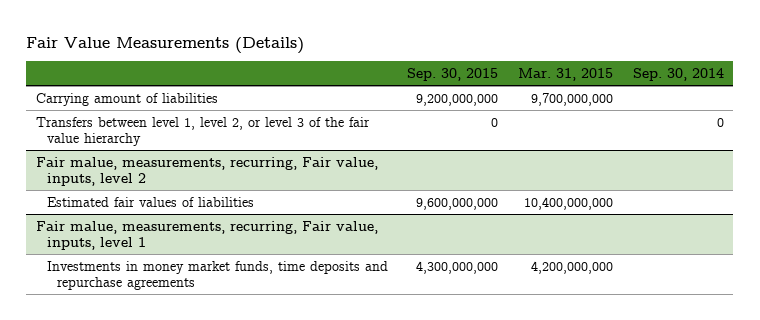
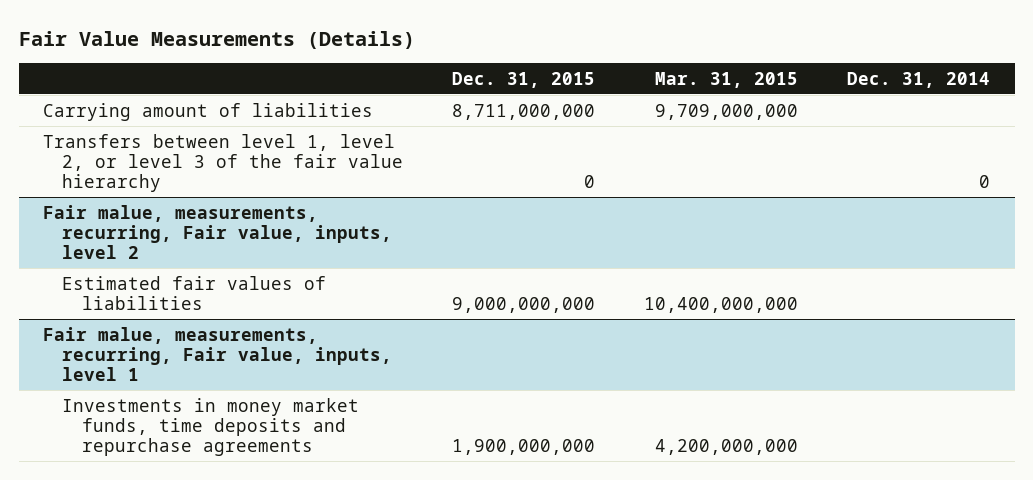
- | Sep. 30, 2015 | Mar. 31, 2015 | Sep. 30, 2014
+ | Dec. 31, 2015 | Mar. 31, 2015 | Dec. 31, 2014
- Carrying amount of liabilities | 9,200,000,000 | 9,700,000,000 |
+ Carrying amount of liabilities | 8,711,000,000 | 9,709,000,000 |

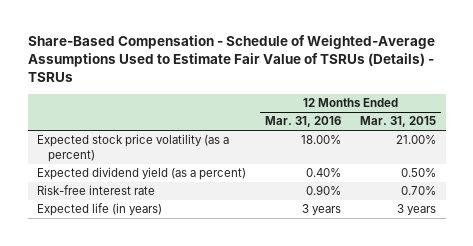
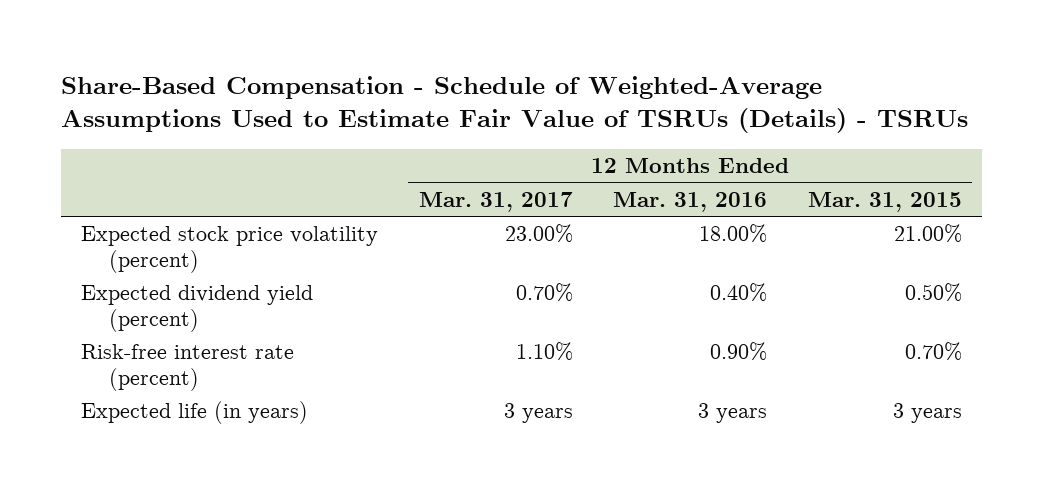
- | 12 Months Ended Mar. 31, 2016 | 12 Months Ended Mar. 31, 2015
+ | 12 Months Ended Mar. 31, 2017 | 12 Months Ended Mar. 31, 2016 | 12 Months Ended Mar. 31, 2015
- Expected stock price volatility (as a percent) | 18.00% | 21.00%
- Expected dividend yield (as a percent) | 0.40% | 0.50%
- Risk-free interest rate | 0.90% | 0.70%
+ Expected stock price volatility (percent) | 23.00% | 18.00% | 21.00%
+ Expected dividend yield (percent) | 0.70% | 0.40% | 0.50%
+ Risk-free interest rate (percent) | 1.10% | 0.90% | 0.70%

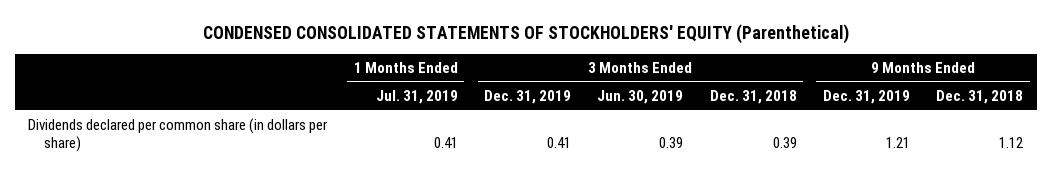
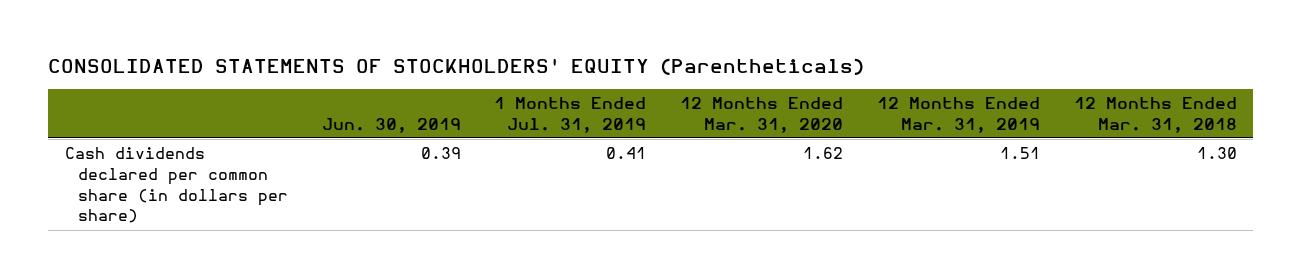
- CONDENSED CONSOLIDATED STATEMENTS OF STOCKHOLDERS' EQUITY (Parenthetical)
+ CONSOLIDATED STATEMENTS OF STOCKHOLDERS' EQUITY (Parentheticals)
- | 1 Months Ended Jul. 31, 2019 | 3 Months Ended Dec. 31, 2019 | 3 Months Ended Jun. 30, 2019 | 3 Months Ended Dec. 31, 2018 | 9 Months Ended Dec. 31, 2019 | 9 Months Ended Dec. 31, 2018
+ | Jun. 30, 2019 | 1 Months Ended Jul. 31, 2019 | 12 Months Ended Mar. 31, 2020 | 12 Months Ended Mar. 31, 2019 | 12 Months Ended Mar. 31, 2018
- Dividends declared per common share (in dollars per share) | 0.41 | 0.41 | 0.39 | 0.39 | 1.21 | 1.12
+ Cash dividends declared per common share (in dollars per share) | 0.39 | 0.41 | 1.62 | 1.51 | 1.30

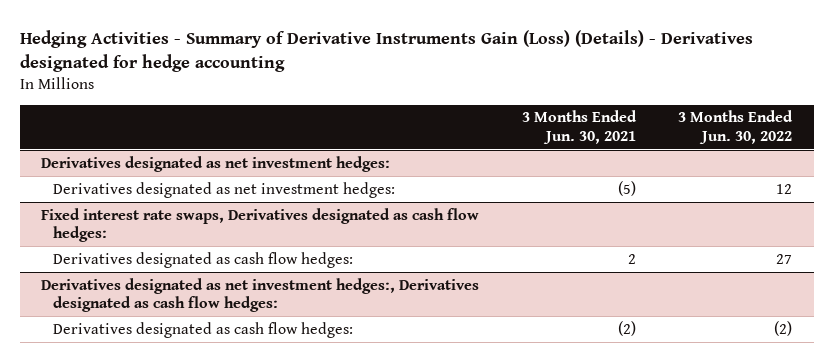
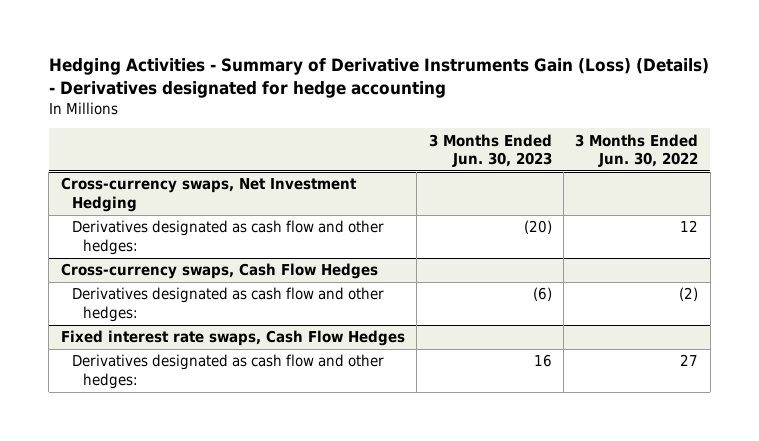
- | 3 Months Ended Jun. 30, 2021 | 3 Months Ended Jun. 30, 2022
+ | 3 Months Ended Jun. 30, 2023 | 3 Months Ended Jun. 30, 2022
- Derivatives designated as net investment hedges:
- Derivatives designated as net investment hedges: | (5) | 12
- Fixed interest rate swaps, Derivatives designated as cash flow hedges:
- Derivatives designated as cash flow hedges: | 2 | 27
- Derivatives designated as net investment hedges:, Derivatives designated as cash flow hedges:
- Derivatives designated as cash flow hedges: | (2) | (2)
+ Cross-currency swaps, Net Investment Hedging
+ Derivatives designated as cash flow and other hedges: | (20) | 12
+ Cross-currency swaps, Cash Flow Hedges
+ Derivatives designated as cash flow and other hedges: | (6) | (2)
+ Fixed interest rate swaps, Cash Flow Hedges
+ Derivatives designated as cash flow and other hedges: | 16 | 27

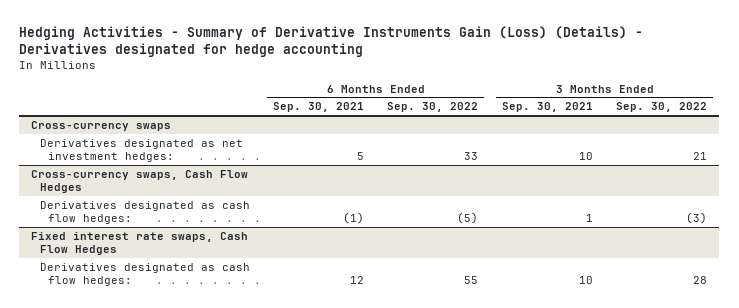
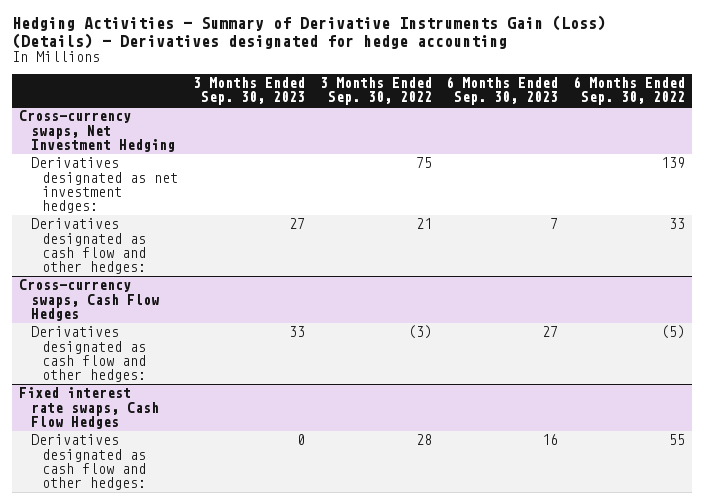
- | 6 Months Ended Sep. 30, 2021 | 6 Months Ended Sep. 30, 2022 | 3 Months Ended Sep. 30, 2021 | 3 Months Ended Sep. 30, 2022
+ | 3 Months Ended Sep. 30, 2023 | 3 Months Ended Sep. 30, 2022 | 6 Months Ended Sep. 30, 2023 | 6 Months Ended Sep. 30, 2022
- Cross-currency swaps
- Derivatives designated as net investment hedges: | 5 | 33 | 10 | 21
+ Cross-currency swaps, Net Investment Hedging
+ Derivatives designated as net investment hedges: | | 75 | | 139
+ Derivatives designated as cash flow and other hedges: | 27 | 21 | 7 | 33
@ Cross-currency swaps, Cash Flow Hedges
- Derivatives designated as cash flow hedges: | (1) | (5) | 1 | (3)
+ Derivatives designated as cash flow and other hedges: | 33 | (3) | 27 | (5)
@ Fixed interest rate swaps, Cash Flow Hedges
- Derivatives designated as cash flow hedges: | 12 | 55 | 10 | 28
+ Derivatives designated as cash flow and other hedges: | 0 | 28 | 16 | 55

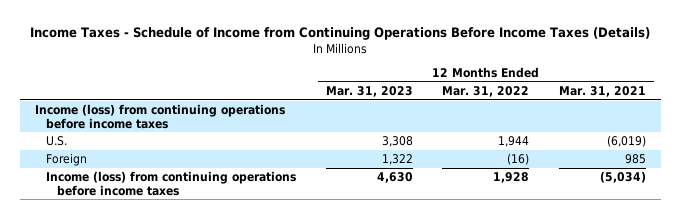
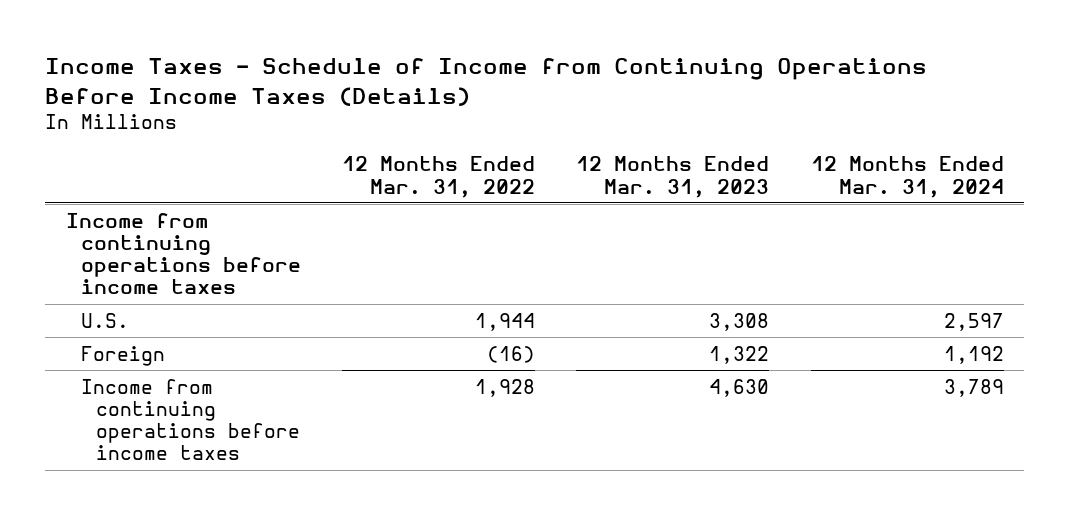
- | 12 Months Ended Mar. 31, 2023 | 12 Months Ended Mar. 31, 2022 | 12 Months Ended Mar. 31, 2021
+ | 12 Months Ended Mar. 31, 2022 | 12 Months Ended Mar. 31, 2023 | 12 Months Ended Mar. 31, 2024
- Income (loss) from continuing operations before income taxes
+ Income from continuing operations before income taxes
- Income (loss) from continuing operations before income taxes | 4,630 | 1,928 | (5,034)
+ Income from continuing operations before income taxes | 1,928 | 4,630 | 3,789

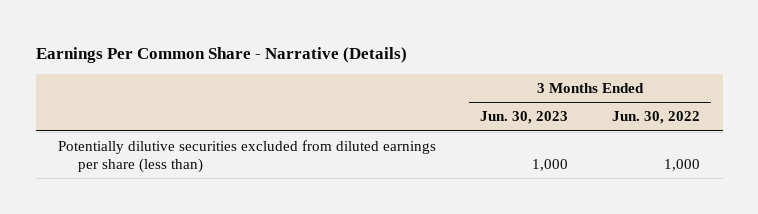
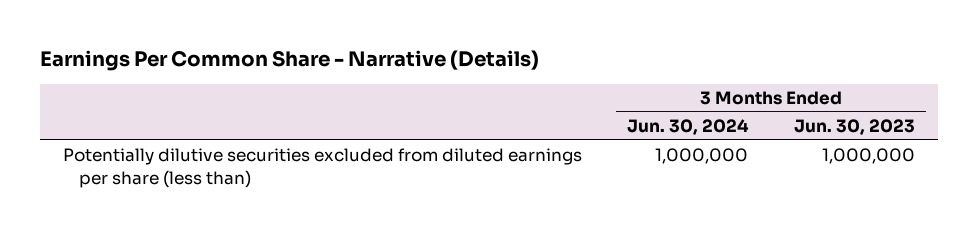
- | 3 Months Ended Jun. 30, 2023 | 3 Months Ended Jun. 30, 2022
+ | 3 Months Ended Jun. 30, 2024 | 3 Months Ended Jun. 30, 2023
- Potentially dilutive securities excluded from diluted earnings per share (less than) | 1,000 | 1,000
+ Potentially dilutive securities excluded from diluted earnings per share (less than) | 1,000,000 | 1,000,000

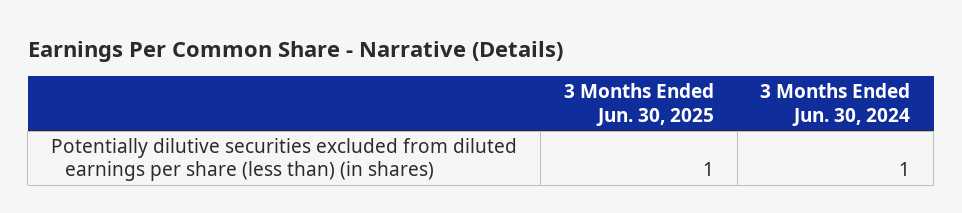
- | 3 Months Ended Jun. 30, 2024 | 3 Months Ended Jun. 30, 2023
+ | 3 Months Ended Jun. 30, 2025 | 3 Months Ended Jun. 30, 2024
- Potentially dilutive securities excluded from diluted earnings per share (less than) | 1,000,000 | 1,000,000
+ Potentially dilutive securities excluded from diluted earnings per share (less than) (in shares) | 1 | 1

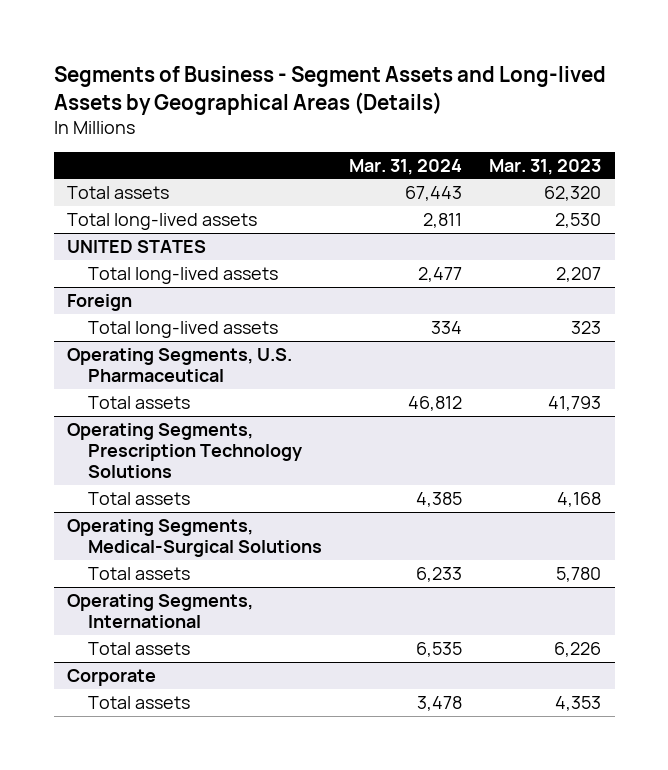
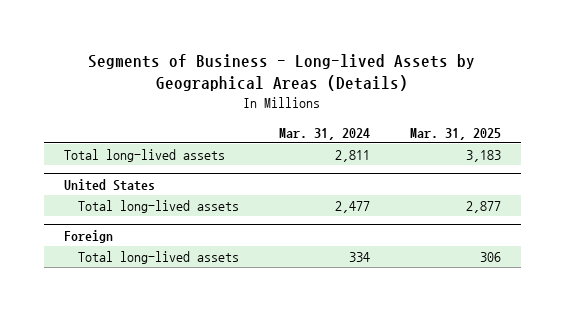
- Segments of Business - Segment Assets and Long-lived Assets by Geographical Areas (Details)
+ Segments of Business - Long-lived Assets by Geographical Areas (Details)
- | Mar. 31, 2024 | Mar. 31, 2023
+ | Mar. 31, 2024 | Mar. 31, 2025
- Total assets | 67,443 | 62,320
- UNITED STATES
+ United States
- Operating Segments, U.S. Pharmaceutical
- Total assets | 46,812 | 41,793
- Operating Segments, Prescription Technology Solutions
- Total assets | 4,385 | 4,168
- Operating Segments, Medical-Surgical Solutions
- Total assets | 6,233 | 5,780
- Operating Segments, International
- Total assets | 6,535 | 6,226
- Corporate
- Total assets | 3,478 | 4,353

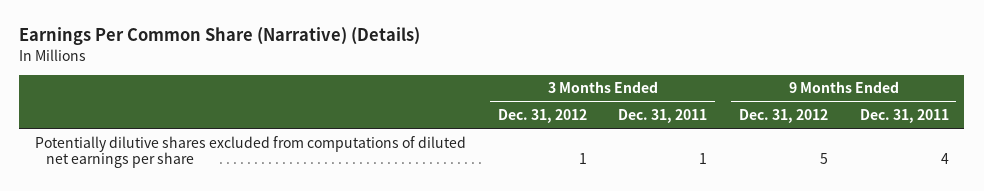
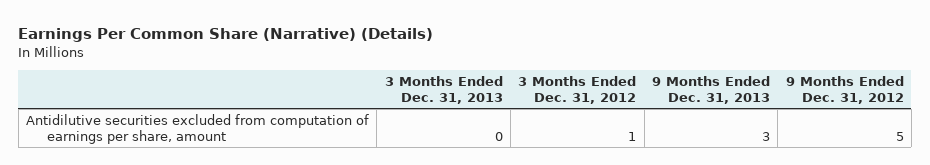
- | 3 Months Ended Dec. 31, 2012 | 3 Months Ended Dec. 31, 2011 | 9 Months Ended Dec. 31, 2012 | 9 Months Ended Dec. 31, 2011
+ | 3 Months Ended Dec. 31, 2013 | 3 Months Ended Dec. 31, 2012 | 9 Months Ended Dec. 31, 2013 | 9 Months Ended Dec. 31, 2012
- Potentially dilutive shares excluded from computations of diluted net earnings per share | 1 | 1 | 5 | 4
+ Antidilutive securities excluded from computation of earnings per share, amount | 0 | 1 | 3 | 5

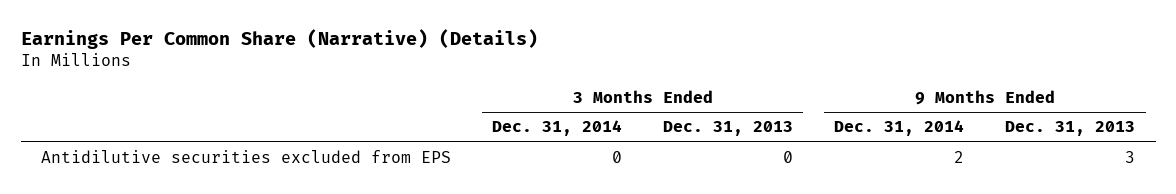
- | 3 Months Ended Dec. 31, 2013 | 3 Months Ended Dec. 31, 2012 | 9 Months Ended Dec. 31, 2013 | 9 Months Ended Dec. 31, 2012
+ | 3 Months Ended Dec. 31, 2014 | 3 Months Ended Dec. 31, 2013 | 9 Months Ended Dec. 31, 2014 | 9 Months Ended Dec. 31, 2013
- Antidilutive securities excluded from computation of earnings per share, amount | 0 | 1 | 3 | 5
+ Antidilutive securities excluded from EPS | 0 | 0 | 2 | 3

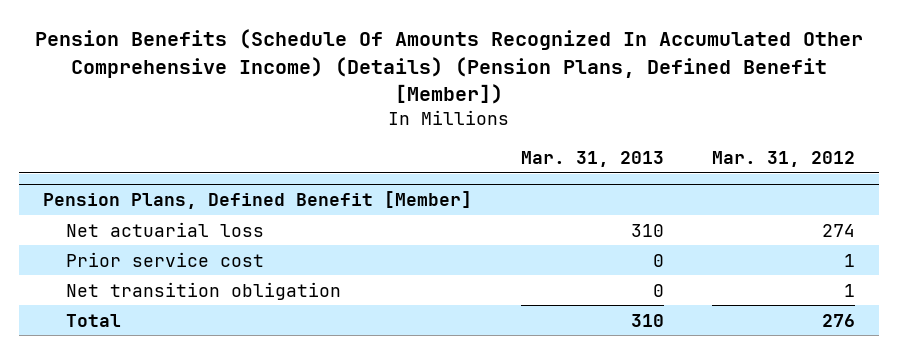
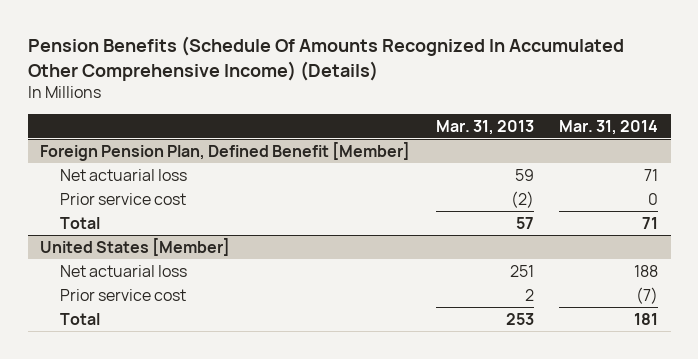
- Pension Benefits (Schedule Of Amounts Recognized In Accumulated Other Comprehensive Income) (Details) (Pension Plans, Defined Benefit [Member])
+ Pension Benefits (Schedule Of Amounts Recognized In Accumulated Other Comprehensive Income) (Details)
- | Mar. 31, 2013 | Mar. 31, 2012
+ | Mar. 31, 2013 | Mar. 31, 2014
- Pension Plans, Defined Benefit [Member]
- Net actuarial loss | 310 | 274
- Prior service cost | 0 | 1
- Net transition obligation | 0 | 1
- Total | 310 | 276
+ Foreign Pension Plan, Defined Benefit [Member]
+ Net actuarial loss | 59 | 71
+ Prior service cost | (2) | 0
+ Total | 57 | 71
+ United States [Member]
+ Net actuarial loss | 251 | 188
+ Prior service cost | 2 | (7)
+ Total | 253 | 181

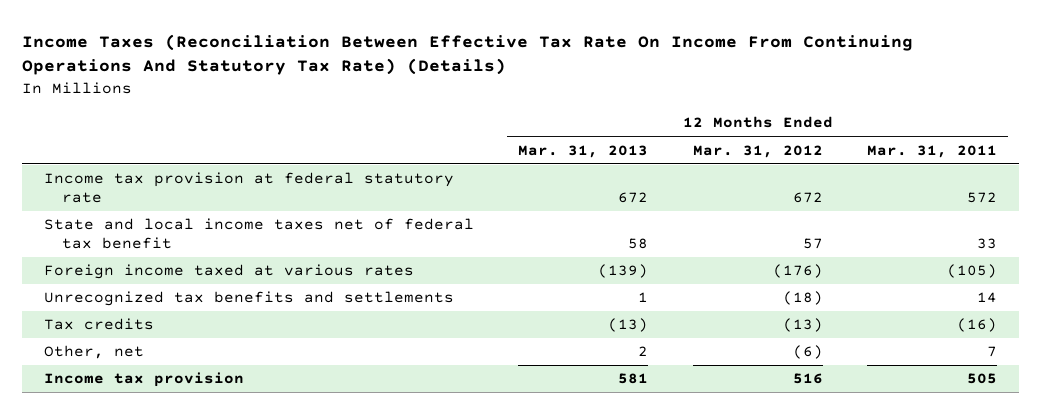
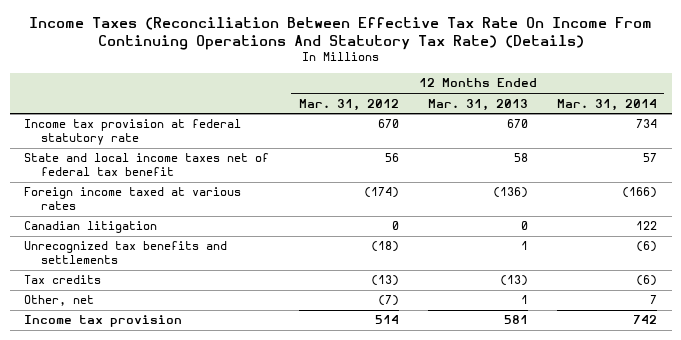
- | 12 Months Ended Mar. 31, 2013 | 12 Months Ended Mar. 31, 2012 | 12 Months Ended Mar. 31, 2011
+ | 12 Months Ended Mar. 31, 2012 | 12 Months Ended Mar. 31, 2013 | 12 Months Ended Mar. 31, 2014
- Income tax provision at federal statutory rate | 672 | 672 | 572
- State and local income taxes net of federal tax benefit | 58 | 57 | 33
- Foreign income taxed at various rates | (139) | (176) | (105)
+ Income tax provision at federal statutory rate | 670 | 670 | 734
+ State and local income taxes net of federal tax benefit | 56 | 58 | 57
+ Foreign income taxed at various rates | (174) | (136) | (166)
+ Canadian litigation | 0 | 0 | 122
- Other, net | 2 | (6) | 7
- Income tax provision | 581 | 516 | 505
+ Other, net | (7) | 1 | 7
+ Income tax provision | 514 | 581 | 742

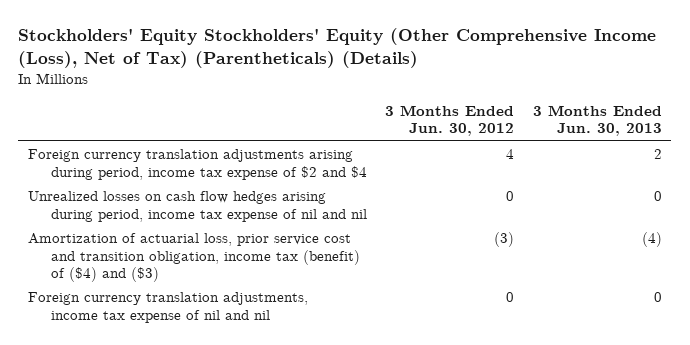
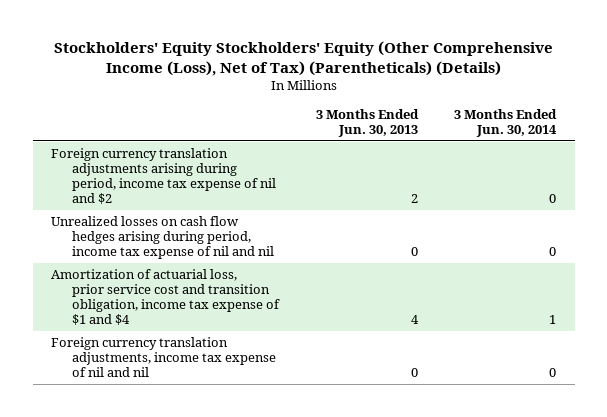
- | 3 Months Ended Jun. 30, 2012 | 3 Months Ended Jun. 30, 2013
+ | 3 Months Ended Jun. 30, 2013 | 3 Months Ended Jun. 30, 2014
- Foreign currency translation adjustments arising during period, income tax expense of $2 and $4 | 4 | 2
+ Foreign currency translation adjustments arising during period, income tax expense of nil and $2 | 2 | 0
- Amortization of actuarial loss, prior service cost and transition obligation, income tax (benefit) of ($4) and ($3) | (3) | (4)
+ Amortization of actuarial loss, prior service cost and transition obligation, income tax expense of $1 and $4 | 4 | 1

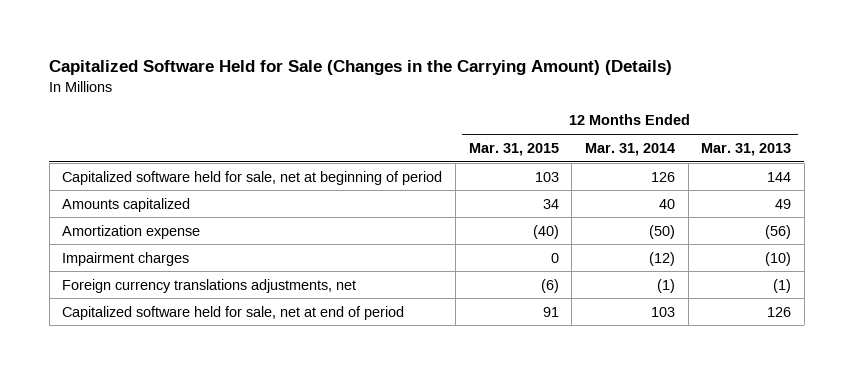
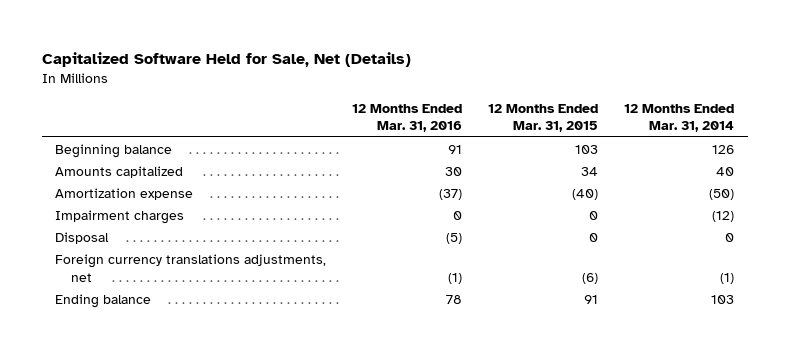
- Capitalized Software Held for Sale (Changes in the Carrying Amount) (Details)
+ Capitalized Software Held for Sale, Net (Details)
- | 12 Months Ended Mar. 31, 2015 | 12 Months Ended Mar. 31, 2014 | 12 Months Ended Mar. 31, 2013
+ | 12 Months Ended Mar. 31, 2016 | 12 Months Ended Mar. 31, 2015 | 12 Months Ended Mar. 31, 2014
- Capitalized software held for sale, net at beginning of period | 103 | 126 | 144
+ Beginning balance | 91 | 103 | 126
+ Disposal | (5) | 0 | 0
- Capitalized software held for sale, net at end of period | 91 | 103 | 126
+ Ending balance | 78 | 91 | 103

